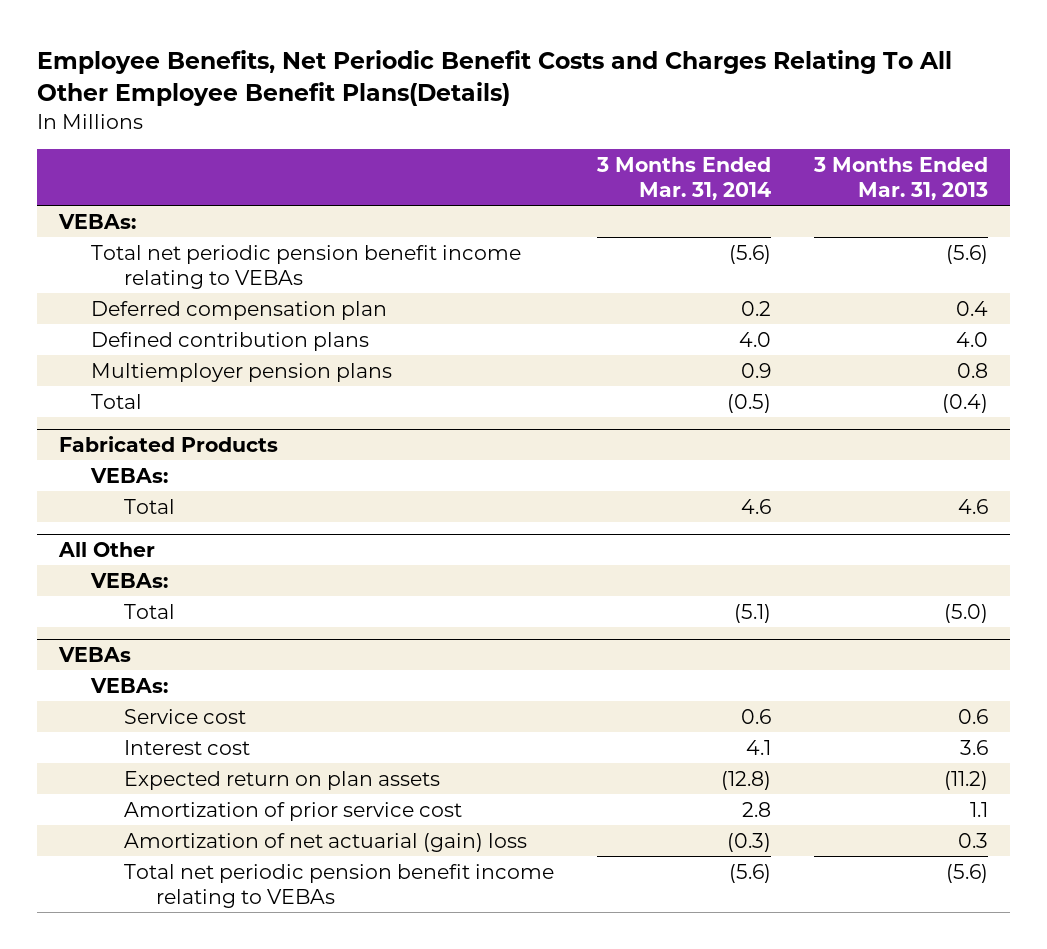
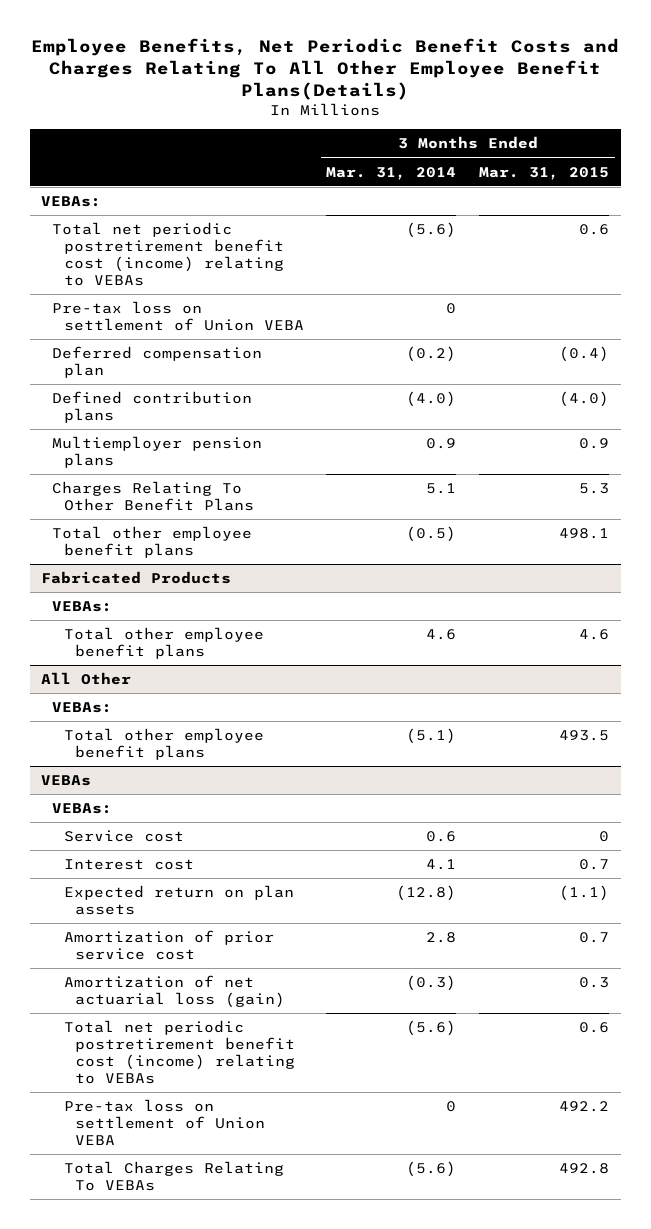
- | 3 Months Ended Mar. 31, 2014 | 3 Months Ended Mar. 31, 2013
+ | 3 Months Ended Mar. 31, 2014 | 3 Months Ended Mar. 31, 2015
- Total net periodic pension benefit income relating to VEBAs | (5.6) | (5.6)
- Deferred compensation plan | 0.2 | 0.4
- Defined contribution plans | 4.0 | 4.0
+ Total net periodic postretirement benefit cost (income) relating to VEBAs | (5.6) | 0.6
+ Pre-tax loss on settlement of Union VEBA | 0 |
+ Deferred compensation plan | (0.2) | (0.4)
+ Defined contribution plans | (4.0) | (4.0)
- Total | (0.5) | (0.4)
+ Charges Relating To Other Benefit Plans | 5.1 | 5.3
+ Total other employee benefit plans | (0.5) | 498.1
@ Fabricated Products
- Total | 4.6 | 4.6
+ Total other employee benefit plans | 4.6 | 4.6
@ All Other
- Total | (5.1) | (5.0)
+ Total other employee benefit plans | (5.1) | 493.5
@ VEBAs
- Amortization of net actuarial (gain) loss | (0.3) | 0.3
- Total net periodic pension benefit income relating to VEBAs | (5.6) | (5.6)
+ Amortization of net actuarial loss (gain) | (0.3) | 0.3
+ Total net periodic postretirement benefit cost (income) relating to VEBAs | (5.6) | 0.6
+ Pre-tax loss on settlement of Union VEBA | 0 | 492.2
+ Total Charges Relating To VEBAs | (5.6) | 492.8

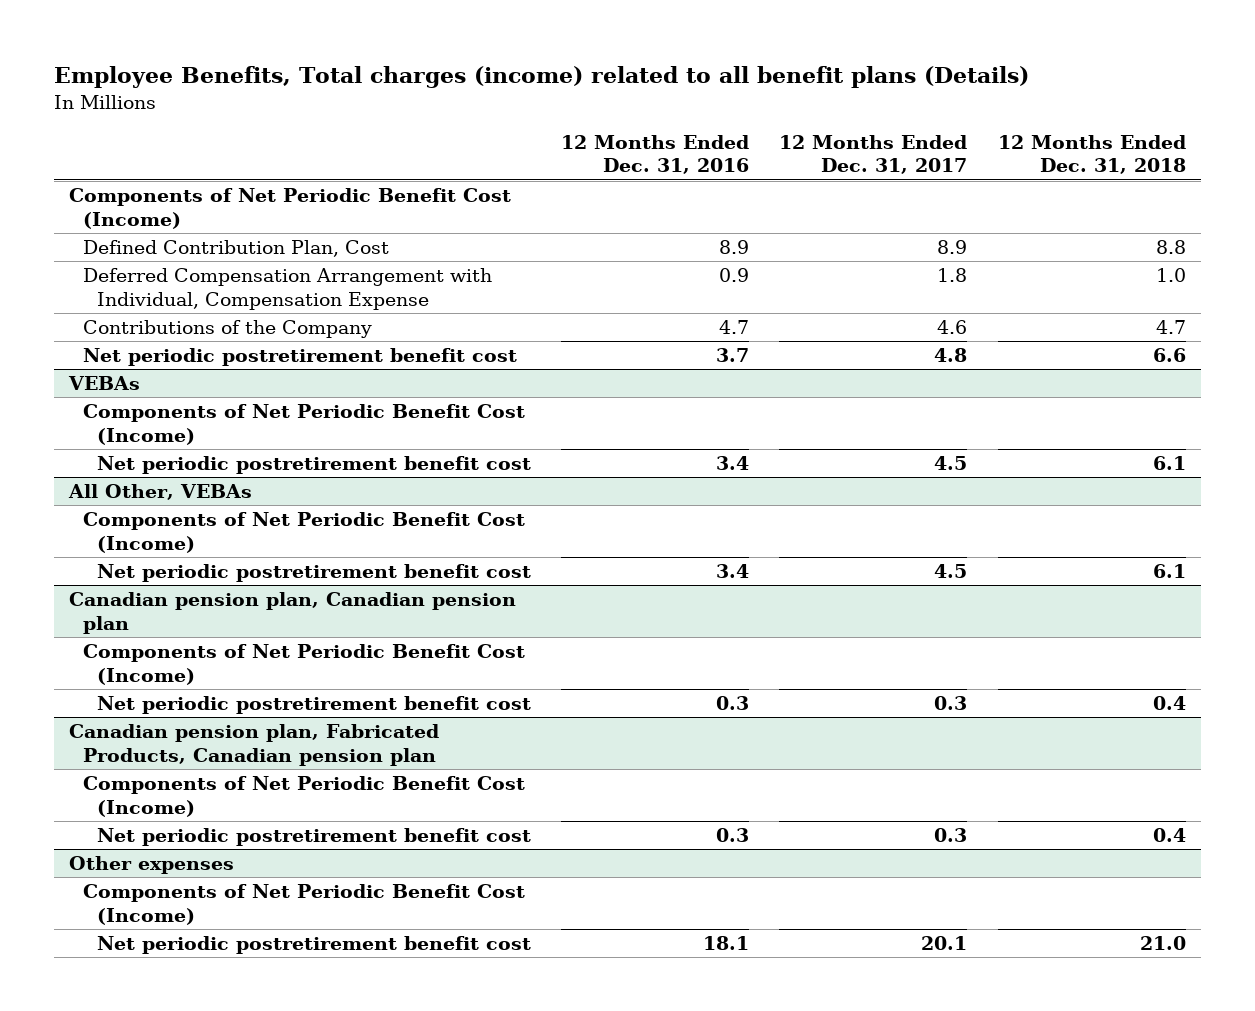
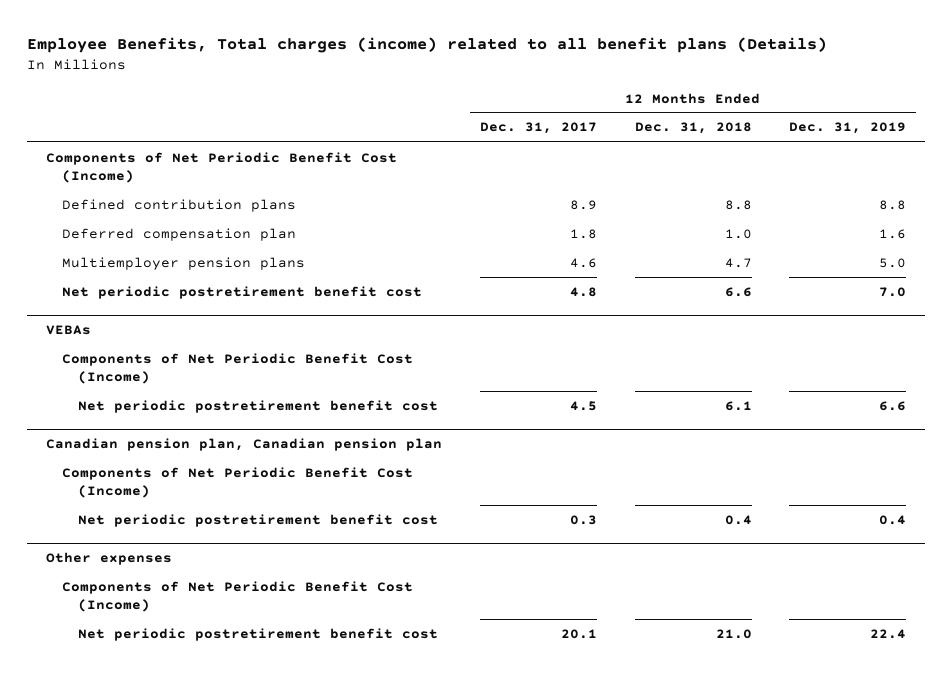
- | 12 Months Ended Dec. 31, 2016 | 12 Months Ended Dec. 31, 2017 | 12 Months Ended Dec. 31, 2018
+ | 12 Months Ended Dec. 31, 2017 | 12 Months Ended Dec. 31, 2018 | 12 Months Ended Dec. 31, 2019
- Defined Contribution Plan, Cost | 8.9 | 8.9 | 8.8
- Deferred Compensation Arrangement with Individual, Compensation Expense | 0.9 | 1.8 | 1.0
- Contributions of the Company | 4.7 | 4.6 | 4.7
+ Defined contribution plans | 8.9 | 8.8 | 8.8
+ Deferred compensation plan | 1.8 | 1.0 | 1.6
+ Multiemployer pension plans | 4.6 | 4.7 | 5.0
- All Other, VEBAs
- Components of Net Periodic Benefit Cost (Income)
- Net periodic postretirement benefit cost | 3.4 | 4.5 | 6.1
- Canadian pension plan, Fabricated Products, Canadian pension plan
- Components of Net Periodic Benefit Cost (Income)
- Net periodic postretirement benefit cost | 0.3 | 0.3 | 0.4

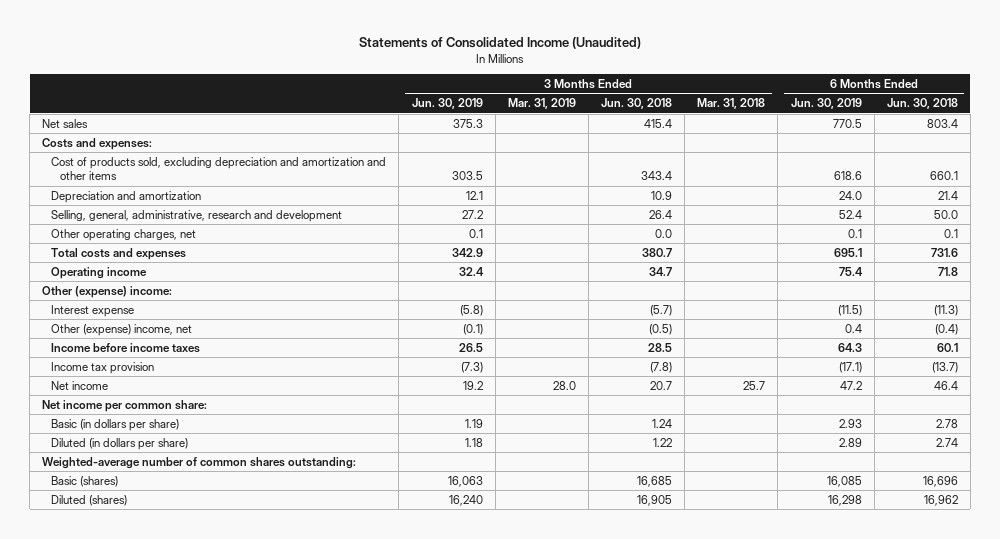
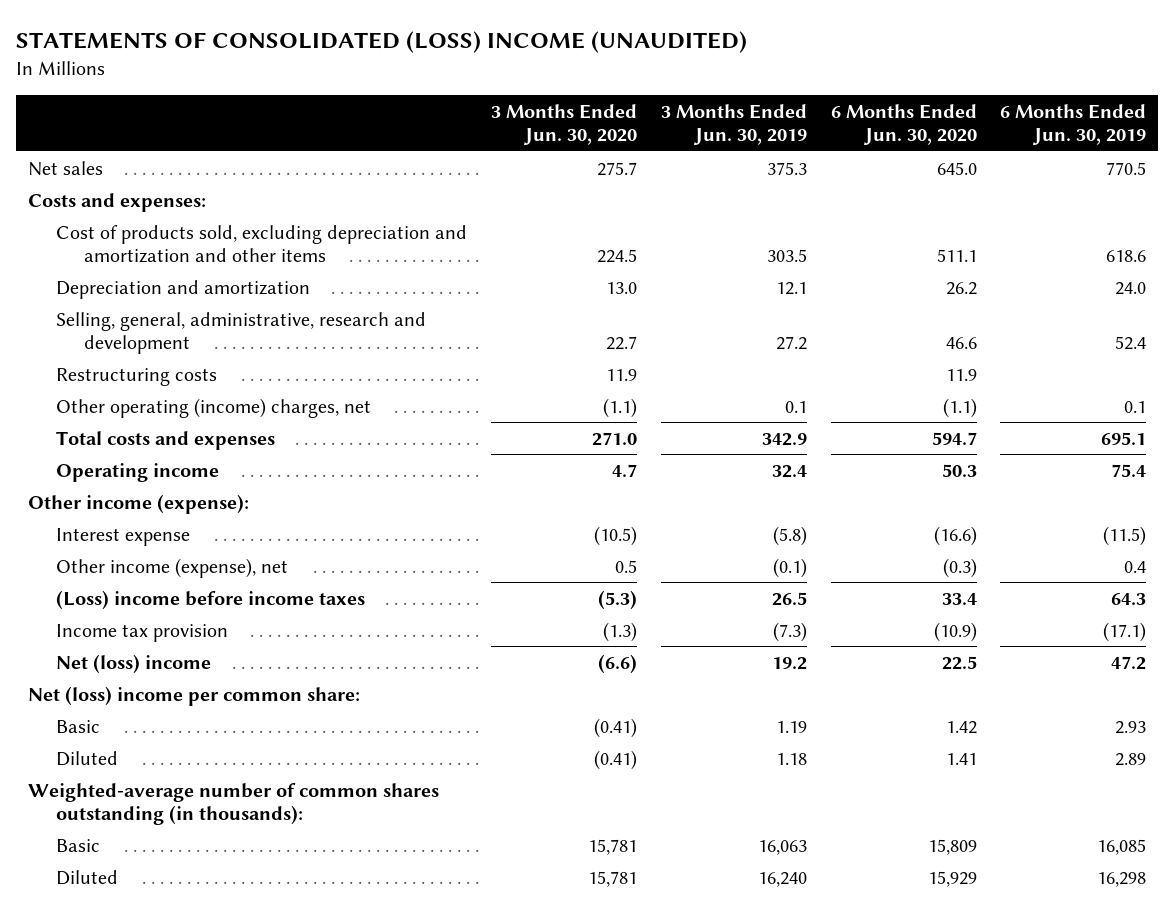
- Statements of Consolidated Income (Unaudited)
+ STATEMENTS OF CONSOLIDATED (LOSS) INCOME (UNAUDITED)
- | 3 Months Ended Jun. 30, 2019 | 3 Months Ended Mar. 31, 2019 | 3 Months Ended Jun. 30, 2018 | 3 Months Ended Mar. 31, 2018 | 6 Months Ended Jun. 30, 2019 | 6 Months Ended Jun. 30, 2018
+ | 3 Months Ended Jun. 30, 2020 | 3 Months Ended Jun. 30, 2019 | 6 Months Ended Jun. 30, 2020 | 6 Months Ended Jun. 30, 2019
- Other operating charges, net | 0.1 | | 0.0 | | 0.1 | 0.1
+ Restructuring costs | 11.9 | | 11.9 |
+ Other operating (income) charges, net | (1.1) | 0.1 | (1.1) | 0.1
- Other (expense) income:
+ Other income (expense):
- Other (expense) income, net | (0.1) | | (0.5) | | 0.4 | (0.4)
- Income before income taxes | 26.5 | | 28.5 | | 64.3 | 60.1
+ Other income (expense), net | 0.5 | (0.1) | (0.3) | 0.4
+ (Loss) income before income taxes | (5.3) | 26.5 | 33.4 | 64.3
- Net income | 19.2 | 28.0 | 20.7 | 25.7 | 47.2 | 46.4
- Net income per common share:
- Basic (in dollars per share) | 1.19 | | 1.24 | | 2.93 | 2.78
- Diluted (in dollars per share) | 1.18 | | 1.22 | | 2.89 | 2.74
- Weighted-average number of common shares outstanding:
- Basic (shares) | 16,063 | | 16,685 | | 16,085 | 16,696
- Diluted (shares) | 16,240 | | 16,905 | | 16,298 | 16,962
+ Net (loss) income | (6.6) | 19.2 | 22.5 | 47.2
+ Net (loss) income per common share:
+ Basic | (0.41) | 1.19 | 1.42 | 2.93
+ Diluted | (0.41) | 1.18 | 1.41 | 2.89
+ Weighted-average number of common shares outstanding (in thousands):
+ Basic | 15,781 | 16,063 | 15,809 | 16,085
+ Diluted | 15,781 | 16,240 | 15,929 | 16,298

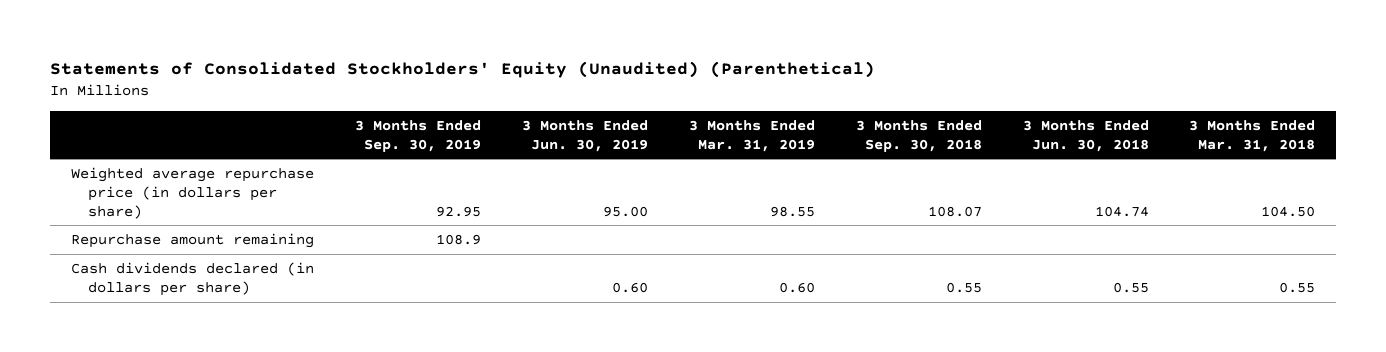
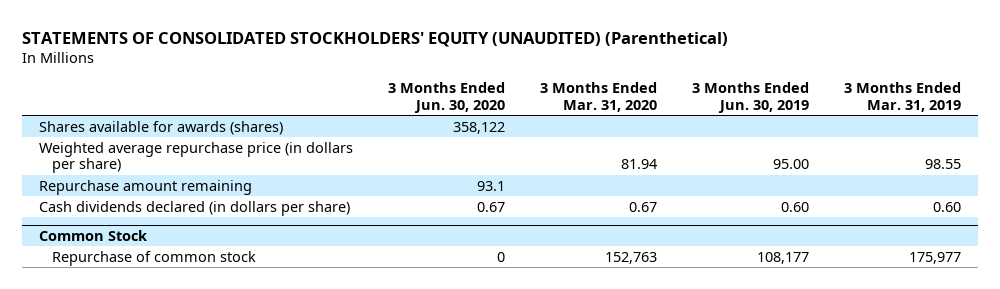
- Statements of Consolidated Stockholders' Equity (Unaudited) (Parenthetical)
+ STATEMENTS OF CONSOLIDATED STOCKHOLDERS' EQUITY (UNAUDITED) (Parenthetical)
- | 3 Months Ended Sep. 30, 2019 | 3 Months Ended Jun. 30, 2019 | 3 Months Ended Mar. 31, 2019 | 3 Months Ended Sep. 30, 2018 | 3 Months Ended Jun. 30, 2018 | 3 Months Ended Mar. 31, 2018
+ | 3 Months Ended Jun. 30, 2020 | 3 Months Ended Mar. 31, 2020 | 3 Months Ended Jun. 30, 2019 | 3 Months Ended Mar. 31, 2019
+ Shares available for awards (shares) | 358,122 | | |
+ Common Stock
+ Repurchase of common stock | 0 | 152,763 | 108,177 | 175,977

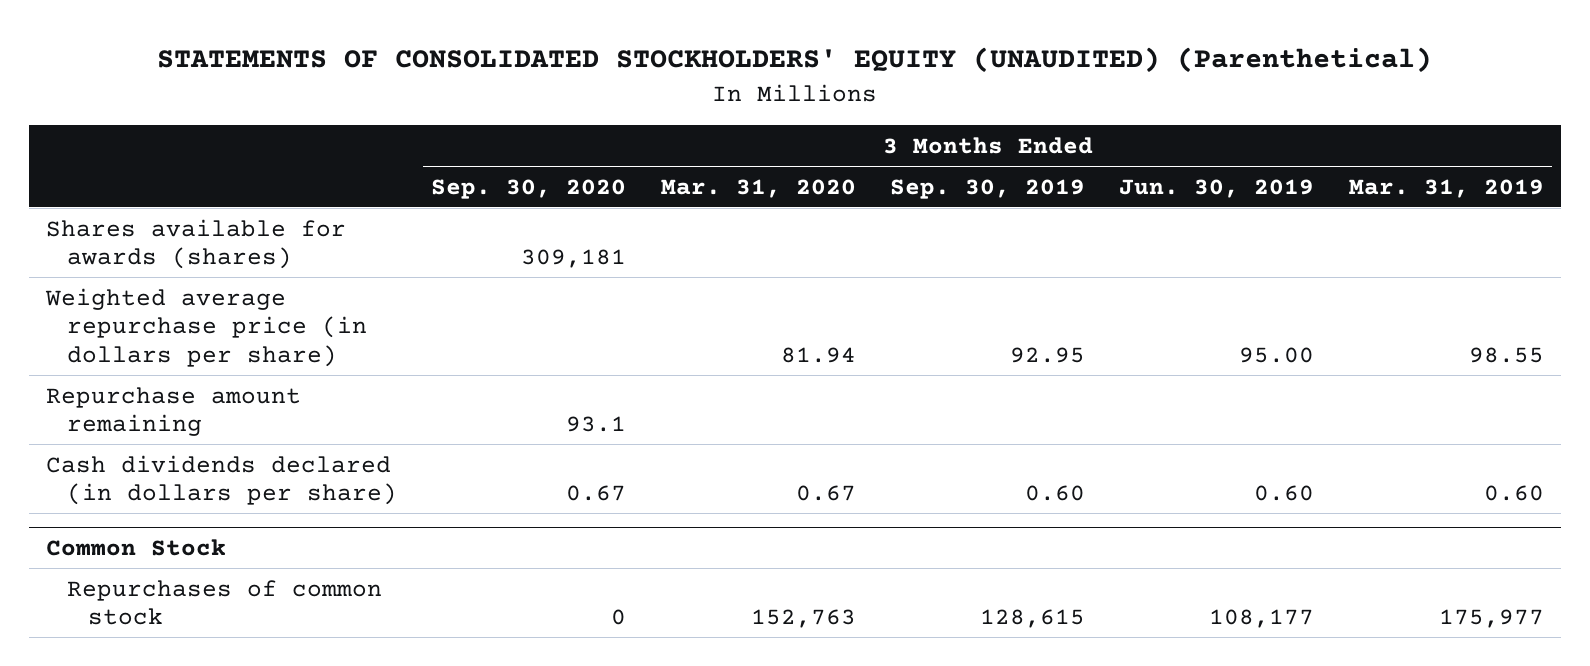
- | 3 Months Ended Jun. 30, 2020 | 3 Months Ended Mar. 31, 2020 | 3 Months Ended Jun. 30, 2019 | 3 Months Ended Mar. 31, 2019
+ | 3 Months Ended Sep. 30, 2020 | 3 Months Ended Mar. 31, 2020 | 3 Months Ended Sep. 30, 2019 | 3 Months Ended Jun. 30, 2019 | 3 Months Ended Mar. 31, 2019
@ Common Stock
- Repurchase of common stock | 0 | 152,763 | 108,177 | 175,977
+ Repurchases of common stock | 0 | 152,763 | 128,615 | 108,177 | 175,977

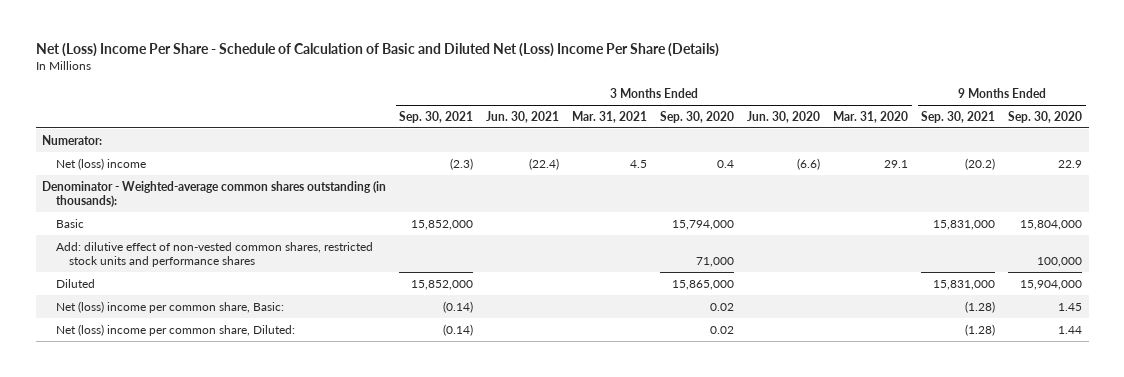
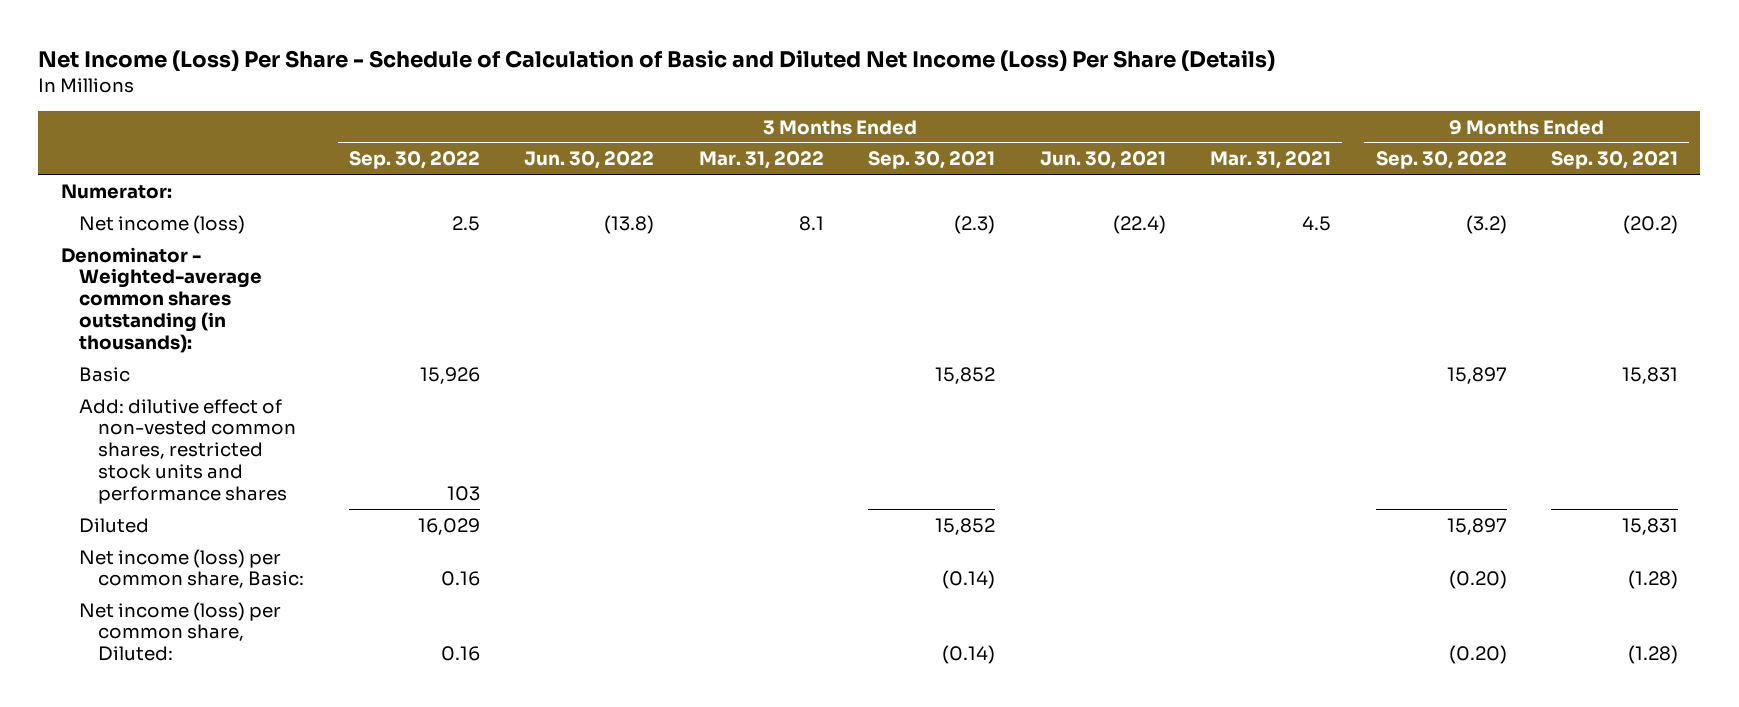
- Net (Loss) Income Per Share - Schedule of Calculation of Basic and Diluted Net (Loss) Income Per Share (Details)
+ Net Income (Loss) Per Share - Schedule of Calculation of Basic and Diluted Net Income (Loss) Per Share (Details)
- | 3 Months Ended Sep. 30, 2021 | 3 Months Ended Jun. 30, 2021 | 3 Months Ended Mar. 31, 2021 | 3 Months Ended Sep. 30, 2020 | 3 Months Ended Jun. 30, 2020 | 3 Months Ended Mar. 31, 2020 | 9 Months Ended Sep. 30, 2021 | 9 Months Ended Sep. 30, 2020
+ | 3 Months Ended Sep. 30, 2022 | 3 Months Ended Jun. 30, 2022 | 3 Months Ended Mar. 31, 2022 | 3 Months Ended Sep. 30, 2021 | 3 Months Ended Jun. 30, 2021 | 3 Months Ended Mar. 31, 2021 | 9 Months Ended Sep. 30, 2022 | 9 Months Ended Sep. 30, 2021
- Net (loss) income | (2.3) | (22.4) | 4.5 | 0.4 | (6.6) | 29.1 | (20.2) | 22.9
+ Net income (loss) | 2.5 | (13.8) | 8.1 | (2.3) | (22.4) | 4.5 | (3.2) | (20.2)
- Basic | 15,852,000 | | | 15,794,000 | | | 15,831,000 | 15,804,000
+ Basic | 15,926 | | | 15,852 | | | 15,897 | 15,831
- Diluted | 15,852,000 | | | 15,865,000 | | | 15,831,000 | 15,904,000
- Net (loss) income per common share, Basic: | (0.14) | | | 0.02 | | | (1.28) | 1.45
- Net (loss) income per common share, Diluted: | (0.14) | | | 0.02 | | | (1.28) | 1.44
+ Diluted | 16,029 | | | 15,852 | | | 15,897 | 15,831
+ Net income (loss) per common share, Basic: | 0.16 | | | (0.14) | | | (0.20) | (1.28)
+ Net income (loss) per common share, Diluted: | 0.16 | | | (0.14) | | | (0.20) | (1.28)

